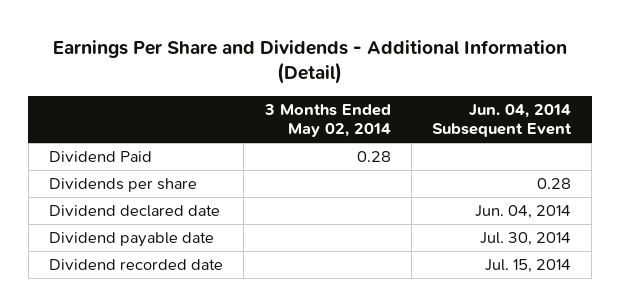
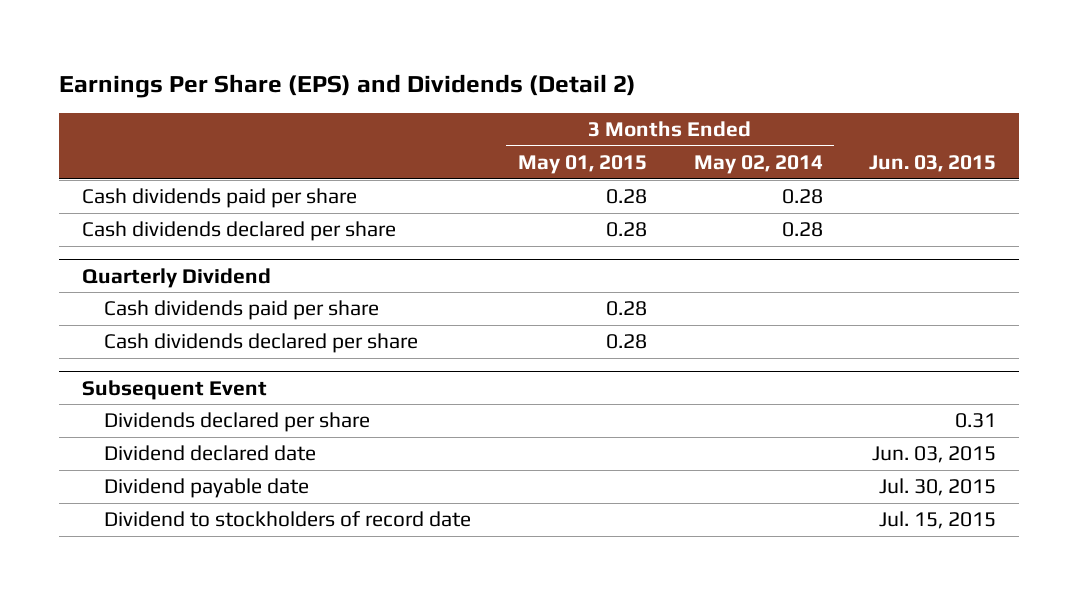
- Earnings Per Share and Dividends - Additional Information (Detail)
+ Earnings Per Share (EPS) and Dividends (Detail 2)
- | 3 Months Ended May 02, 2014 | Jun. 04, 2014 Subsequent Event
+ | 3 Months Ended May 01, 2015 | 3 Months Ended May 02, 2014 | Jun. 03, 2015
- Dividend Paid | 0.28 |
- Dividends per share | | 0.28
- Dividend declared date | | Jun. 04, 2014
- Dividend payable date | | Jul. 30, 2014
- Dividend recorded date | | Jul. 15, 2014
+ Cash dividends paid per share | 0.28 | 0.28 |
+ Cash dividends declared per share | 0.28 | 0.28 |
+ Quarterly Dividend
+ Cash dividends paid per share | 0.28 | |
+ Cash dividends declared per share | 0.28 | |
+ Subsequent Event
+ Dividends declared per share | | | 0.31
+ Dividend declared date | | | Jun. 03, 2015
+ Dividend payable date | | | Jul. 30, 2015
+ Dividend to stockholders of record date | | | Jul. 15, 2015

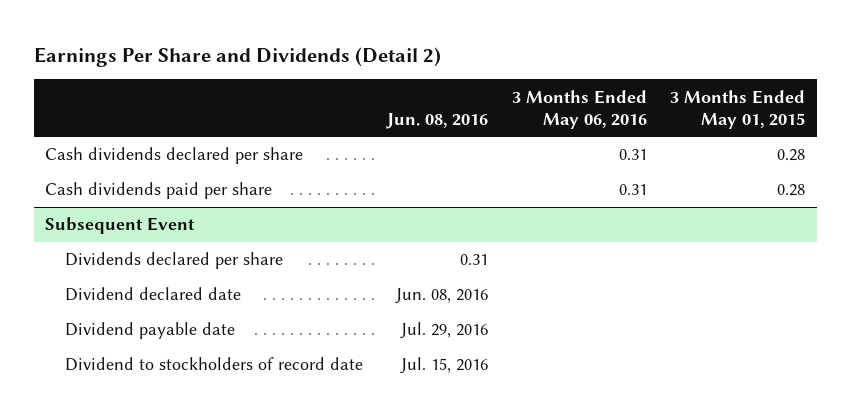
- Earnings Per Share (EPS) and Dividends (Detail 2)
+ Earnings Per Share and Dividends (Detail 2)
- | 3 Months Ended May 01, 2015 | 3 Months Ended May 02, 2014 | Jun. 03, 2015
+ | Jun. 08, 2016 | 3 Months Ended May 06, 2016 | 3 Months Ended May 01, 2015
- Quarterly Dividend
- Cash dividends paid per share | 0.28 | |
- Cash dividends declared per share | 0.28 | |
moved down: Cash dividends paid per share | | 0.31 | 0.28

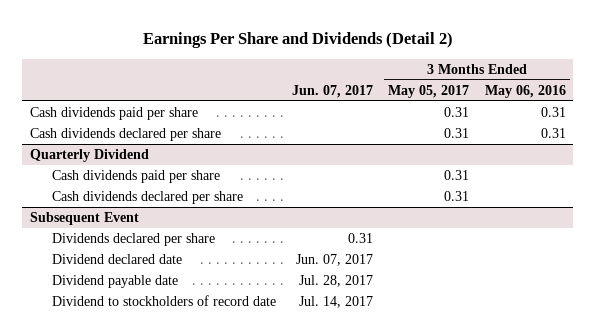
- | Jun. 08, 2016 | 3 Months Ended May 06, 2016 | 3 Months Ended May 01, 2015
+ | Jun. 07, 2017 | 3 Months Ended May 05, 2017 | 3 Months Ended May 06, 2016
moved down: Cash dividends declared per share | | 0.31 | 0.31
+ Quarterly Dividend
+ Cash dividends paid per share | | 0.31 |
+ Cash dividends declared per share | | 0.31 |

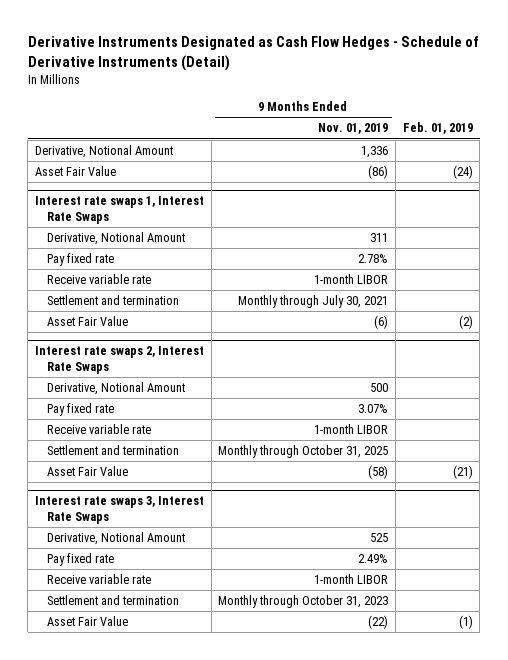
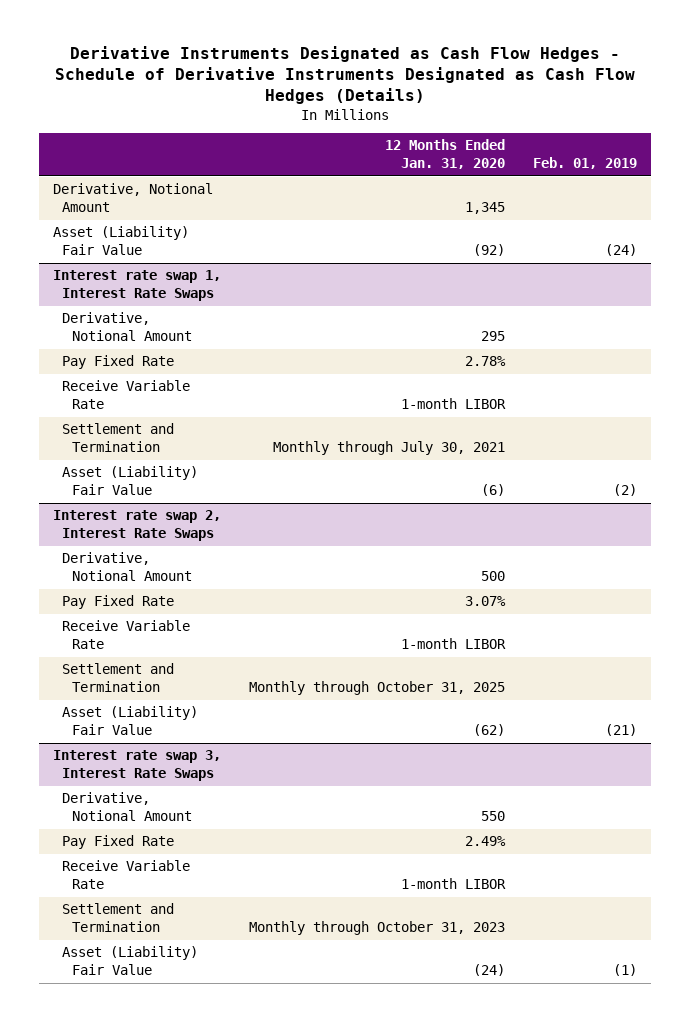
- Derivative Instruments Designated as Cash Flow Hedges - Schedule of Derivative Instruments (Detail)
+ Derivative Instruments Designated as Cash Flow Hedges - Schedule of Derivative Instruments Designated as Cash Flow Hedges (Details)
- | 9 Months Ended Nov. 01, 2019 | Feb. 01, 2019
+ | 12 Months Ended Jan. 31, 2020 | Feb. 01, 2019
- Asset Fair Value | (86) | (24)
- Interest rate swaps 1, Interest Rate Swaps
+ Asset (Liability) Fair Value | (92) | (24)
+ Interest rate swap 1, Interest Rate Swaps
- Pay fixed rate | 2.78% |
- Receive variable rate | 1-month LIBOR |
- Settlement and termination | Monthly through July 30, 2021 |
- Asset Fair Value | (6) | (2)
- Interest rate swaps 2, Interest Rate Swaps
+ Pay Fixed Rate | 2.78% |
+ Receive Variable Rate | 1-month LIBOR |
+ Settlement and Termination | Monthly through July 30, 2021 |
+ Asset (Liability) Fair Value | (6) | (2)
+ Interest rate swap 2, Interest Rate Swaps
- Pay fixed rate | 3.07% |
- Receive variable rate | 1-month LIBOR |
- Settlement and termination | Monthly through October 31, 2025 |
- Asset Fair Value | (58) | (21)
- Interest rate swaps 3, Interest Rate Swaps
+ Pay Fixed Rate | 3.07% |
+ Receive Variable Rate | 1-month LIBOR |
+ Settlement and Termination | Monthly through October 31, 2025 |
+ Asset (Liability) Fair Value | (62) | (21)
+ Interest rate swap 3, Interest Rate Swaps
- Pay fixed rate | 2.49% |
- Receive variable rate | 1-month LIBOR |
- Settlement and termination | Monthly through October 31, 2023 |
- Asset Fair Value | (22) | (1)
+ Pay Fixed Rate | 2.49% |
+ Receive Variable Rate | 1-month LIBOR |
+ Settlement and Termination | Monthly through October 31, 2023 |
+ Asset (Liability) Fair Value | (24) | (1)

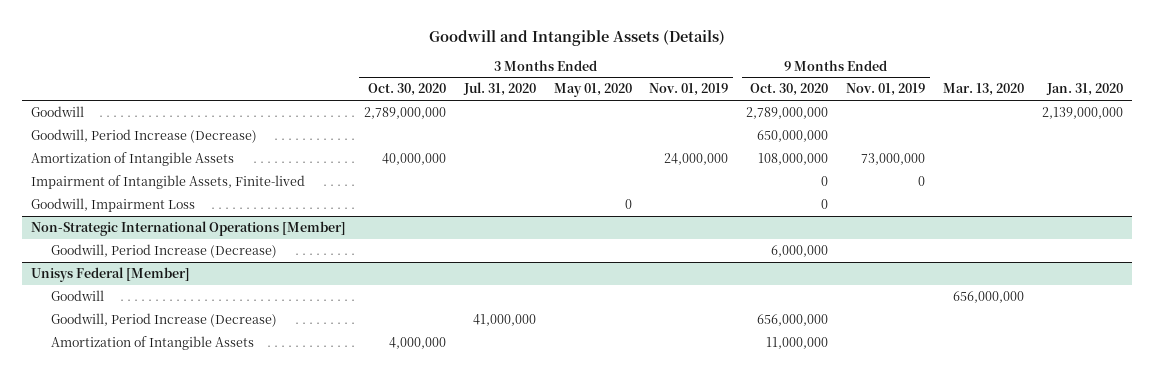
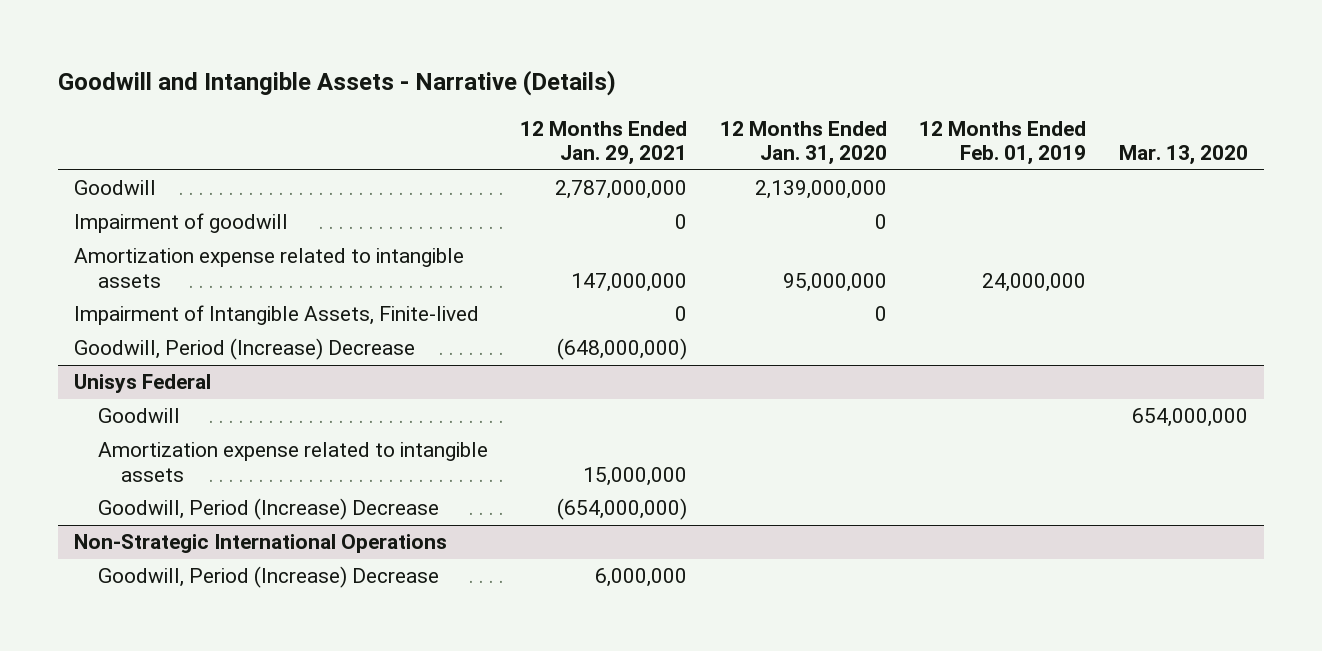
- Goodwill and Intangible Assets (Details)
+ Goodwill and Intangible Assets - Narrative (Details)
- | 3 Months Ended Oct. 30, 2020 | 3 Months Ended Jul. 31, 2020 | 3 Months Ended May 01, 2020 | 3 Months Ended Nov. 01, 2019 | 9 Months Ended Oct. 30, 2020 | 9 Months Ended Nov. 01, 2019 | Mar. 13, 2020 | Jan. 31, 2020
+ | 12 Months Ended Jan. 29, 2021 | 12 Months Ended Jan. 31, 2020 | 12 Months Ended Feb. 01, 2019 | Mar. 13, 2020
- Goodwill, Period Increase (Decrease) | | | | | 650,000,000 | | |
- Amortization of Intangible Assets | 40,000,000 | | | 24,000,000 | 108,000,000 | 73,000,000 | |
+ Impairment of goodwill | 0 | 0 | |
+ Amortization expense related to intangible assets | 147,000,000 | 95,000,000 | 24,000,000 |
- Goodwill, Impairment Loss | | | 0 | | 0 | | |
- Non-Strategic International Operations [Member]
- Goodwill, Period Increase (Decrease) | | | | | 6,000,000 | | |
- Unisys Federal [Member]
- Goodwill | | | | | | | 656,000,000 |
- Goodwill, Period Increase (Decrease) | | 41,000,000 | | | 656,000,000 | | |
- Amortization of Intangible Assets | 4,000,000 | | | | 11,000,000 | | |
+ Goodwill, Period (Increase) Decrease | (648,000,000) | | |
+ Unisys Federal
+ Goodwill | | | | 654,000,000
+ Amortization expense related to intangible assets | 15,000,000 | | |
+ Goodwill, Period (Increase) Decrease | (654,000,000) | | |
+ Non-Strategic International Operations
+ Goodwill, Period (Increase) Decrease | 6,000,000 | | |

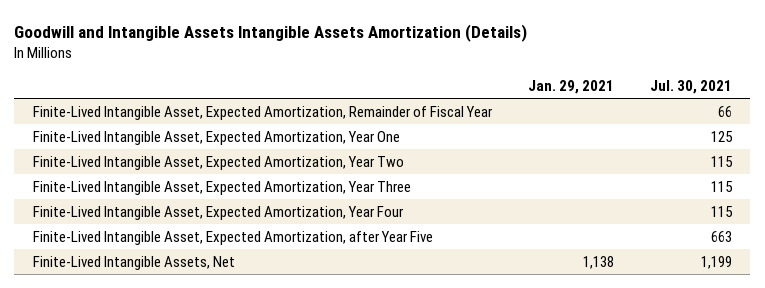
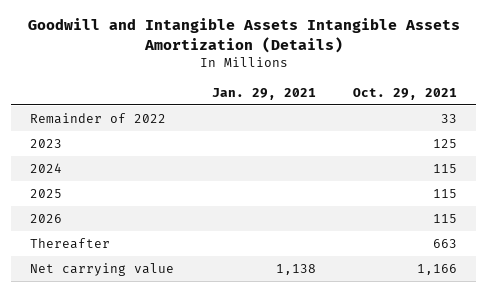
- | Jan. 29, 2021 | Jul. 30, 2021
+ | Jan. 29, 2021 | Oct. 29, 2021
- Finite-Lived Intangible Asset, Expected Amortization, Remainder of Fiscal Year | | 66
- Finite-Lived Intangible Asset, Expected Amortization, Year One | | 125
- Finite-Lived Intangible Asset, Expected Amortization, Year Two | | 115
- Finite-Lived Intangible Asset, Expected Amortization, Year Three | | 115
- Finite-Lived Intangible Asset, Expected Amortization, Year Four | | 115
- Finite-Lived Intangible Asset, Expected Amortization, after Year Five | | 663
- Finite-Lived Intangible Assets, Net | 1,138 | 1,199
+ Remainder of 2022 | | 33
+ 2023 | | 125
+ 2024 | | 115
+ 2025 | | 115
+ 2026 | | 115
+ Thereafter | | 663
+ Net carrying value | 1,138 | 1,166

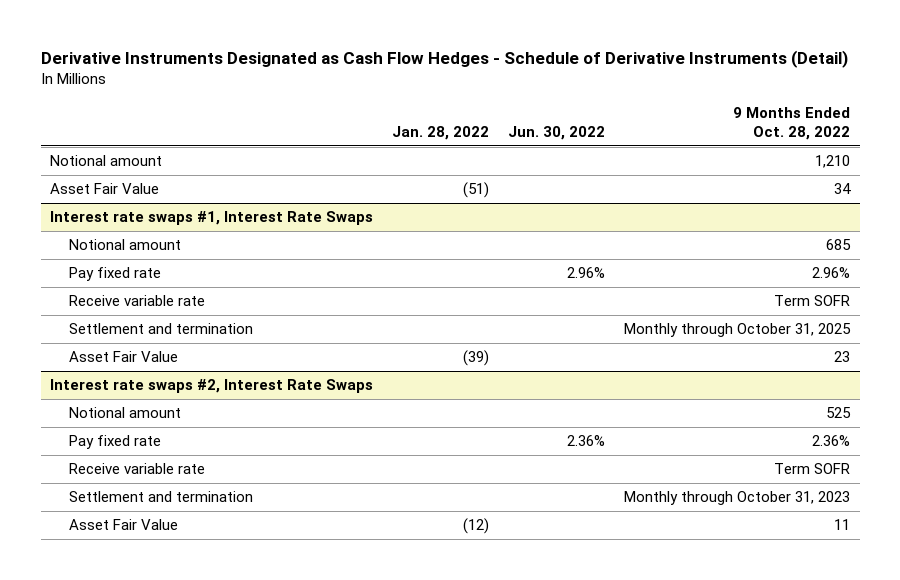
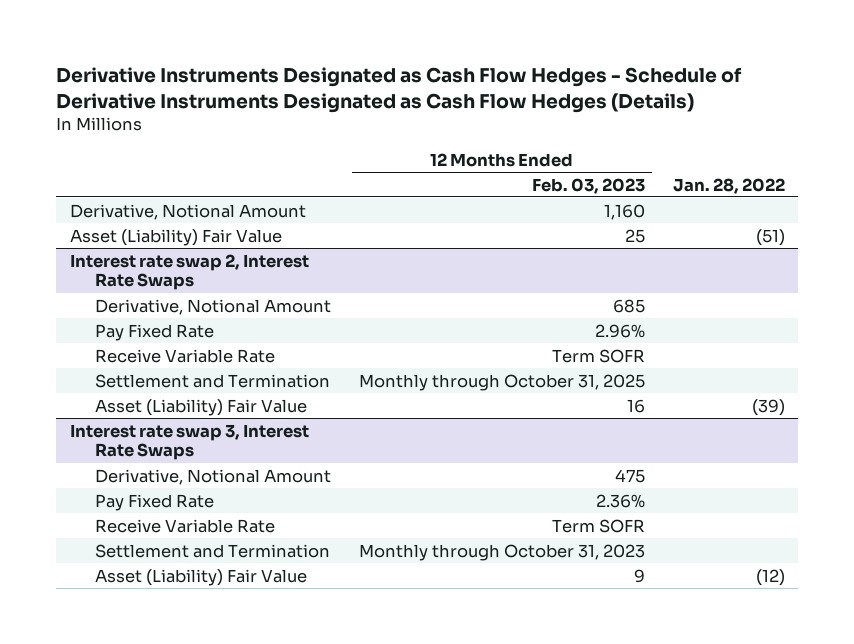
- Derivative Instruments Designated as Cash Flow Hedges - Schedule of Derivative Instruments (Detail)
+ Derivative Instruments Designated as Cash Flow Hedges - Schedule of Derivative Instruments Designated as Cash Flow Hedges (Details)
- | Jan. 28, 2022 | Jun. 30, 2022 | 9 Months Ended Oct. 28, 2022
+ | 12 Months Ended Feb. 03, 2023 | Jan. 28, 2022
- Notional amount | | | 1,210
- Asset Fair Value | (51) | | 34
- Interest rate swaps #1, Interest Rate Swaps
- Notional amount | | | 685
- Pay fixed rate | | 2.96% | 2.96%
- Receive variable rate | | | Term SOFR
- Settlement and termination | | | Monthly through October 31, 2025
- Asset Fair Value | (39) | | 23
- Interest rate swaps #2, Interest Rate Swaps
- Notional amount | | | 525
- Pay fixed rate | | 2.36% | 2.36%
- Receive variable rate | | | Term SOFR
- Settlement and termination | | | Monthly through October 31, 2023
- Asset Fair Value | (12) | | 11
+ Derivative, Notional Amount | 1,160 |
+ Asset (Liability) Fair Value | 25 | (51)
+ Interest rate swap 2, Interest Rate Swaps
+ Derivative, Notional Amount | 685 |
+ Pay Fixed Rate | 2.96% |
+ Receive Variable Rate | Term SOFR |
+ Settlement and Termination | Monthly through October 31, 2025 |
+ Asset (Liability) Fair Value | 16 | (39)
+ Interest rate swap 3, Interest Rate Swaps
+ Derivative, Notional Amount | 475 |
+ Pay Fixed Rate | 2.36% |
+ Receive Variable Rate | Term SOFR |
+ Settlement and Termination | Monthly through October 31, 2023 |
+ Asset (Liability) Fair Value | 9 | (12)

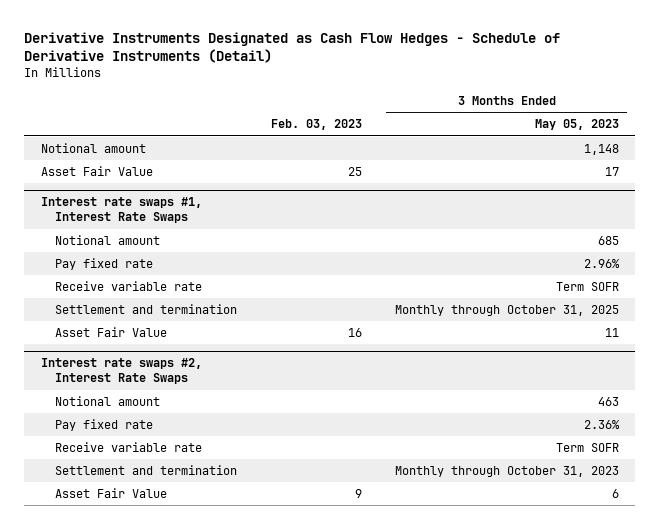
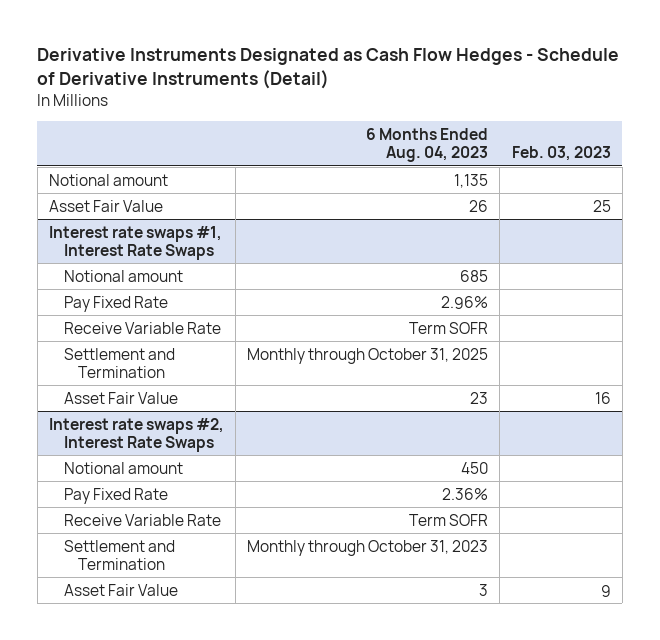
- | Feb. 03, 2023 | 3 Months Ended May 05, 2023
+ | 6 Months Ended Aug. 04, 2023 | Feb. 03, 2023
@ Interest rate swaps #1, Interest Rate Swaps
- Pay fixed rate | | 2.96%
- Receive variable rate | | Term SOFR
- Settlement and termination | | Monthly through October 31, 2025
+ Pay Fixed Rate | 2.96% |
+ Receive Variable Rate | Term SOFR |
+ Settlement and Termination | Monthly through October 31, 2025 |
@ Interest rate swaps #2, Interest Rate Swaps
- Pay fixed rate | | 2.36%
- Receive variable rate | | Term SOFR
- Settlement and termination | | Monthly through October 31, 2023
+ Pay Fixed Rate | 2.36% |
+ Receive Variable Rate | Term SOFR |
+ Settlement and Termination | Monthly through October 31, 2023 |

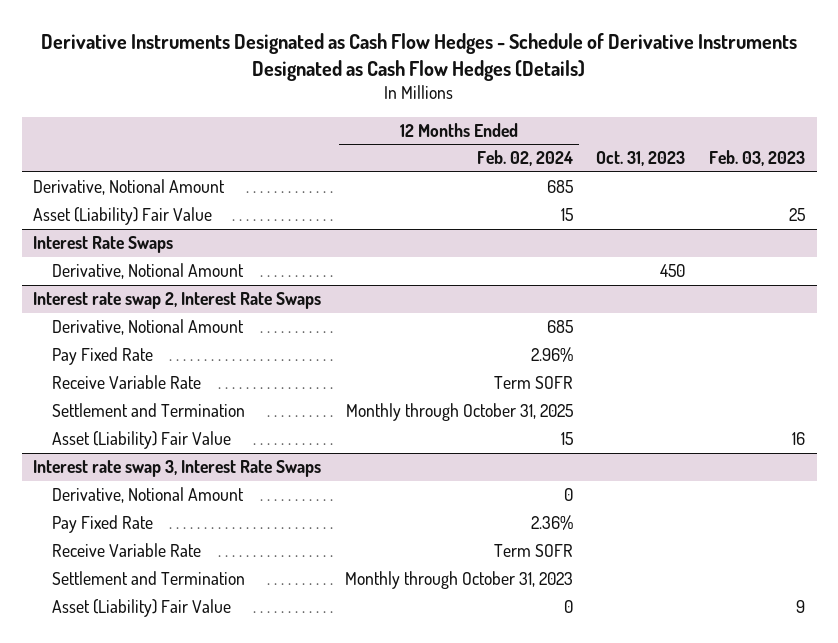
- Derivative Instruments Designated as Cash Flow Hedges - Schedule of Derivative Instruments (Detail)
+ Derivative Instruments Designated as Cash Flow Hedges - Schedule of Derivative Instruments Designated as Cash Flow Hedges (Details)
- | 6 Months Ended Aug. 04, 2023 | Feb. 03, 2023
+ | 12 Months Ended Feb. 02, 2024 | Oct. 31, 2023 | Feb. 03, 2023
- Notional amount | 1,135 |
- Asset Fair Value | 26 | 25
- Interest rate swaps #1, Interest Rate Swaps
- Notional amount | 685 |
- Pay Fixed Rate | 2.96% |
- Receive Variable Rate | Term SOFR |
- Settlement and Termination | Monthly through October 31, 2025 |
- Asset Fair Value | 23 | 16
- Interest rate swaps #2, Interest Rate Swaps
- Notional amount | 450 |
+ Derivative, Notional Amount | 685 | |
+ Asset (Liability) Fair Value | 15 | | 25
+ Interest Rate Swaps
+ Derivative, Notional Amount | | 450 |
+ Interest rate swap 2, Interest Rate Swaps
+ Derivative, Notional Amount | 685 | |
- Asset Fair Value | 3 | 9
+ Asset (Liability) Fair Value | 15 | | 16
+ Interest rate swap 3, Interest Rate Swaps
+ Derivative, Notional Amount | 0 | |
+ Pay Fixed Rate | 2.36% | |
+ Receive Variable Rate | Term SOFR | |
+ Settlement and Termination | Monthly through October 31, 2023 | |
+ Asset (Liability) Fair Value | 0 | | 9

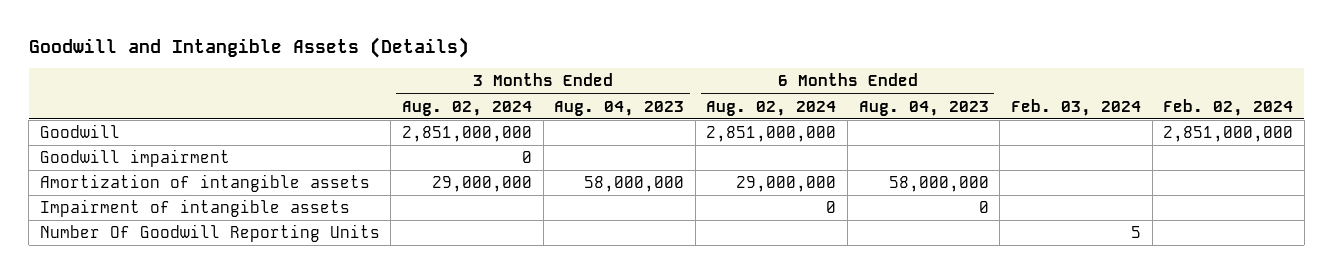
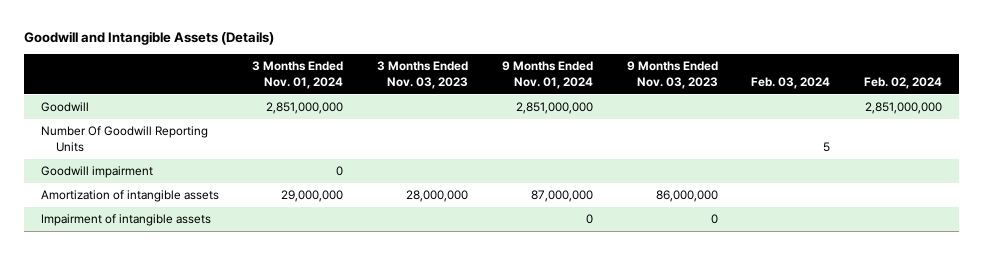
- | 3 Months Ended Aug. 02, 2024 | 3 Months Ended Aug. 04, 2023 | 6 Months Ended Aug. 02, 2024 | 6 Months Ended Aug. 04, 2023 | Feb. 03, 2024 | Feb. 02, 2024
+ | 3 Months Ended Nov. 01, 2024 | 3 Months Ended Nov. 03, 2023 | 9 Months Ended Nov. 01, 2024 | 9 Months Ended Nov. 03, 2023 | Feb. 03, 2024 | Feb. 02, 2024
moved up: Number Of Goodwill Reporting Units | | | | | 5 |

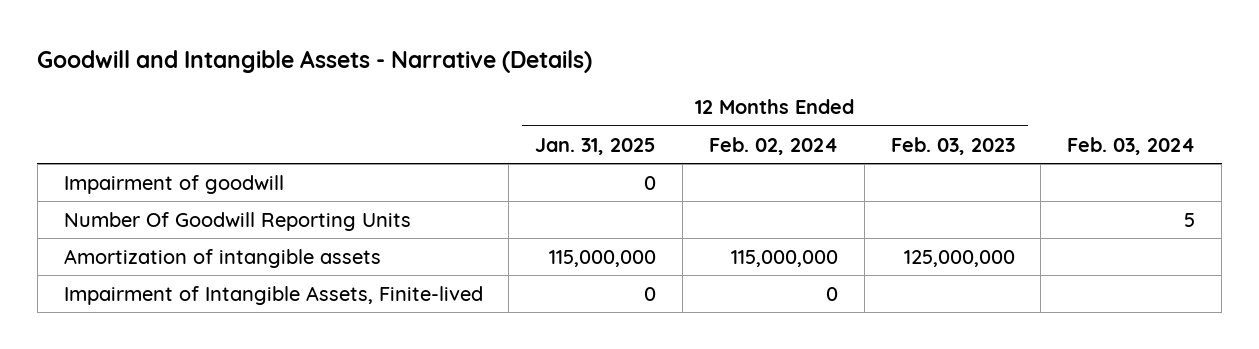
- Goodwill and Intangible Assets (Details)
+ Goodwill and Intangible Assets - Narrative (Details)
- | 3 Months Ended Nov. 01, 2024 | 3 Months Ended Nov. 03, 2023 | 9 Months Ended Nov. 01, 2024 | 9 Months Ended Nov. 03, 2023 | Feb. 03, 2024 | Feb. 02, 2024
+ | 12 Months Ended Jan. 31, 2025 | 12 Months Ended Feb. 02, 2024 | 12 Months Ended Feb. 03, 2023 | Feb. 03, 2024
- Goodwill | 2,851,000,000 | | 2,851,000,000 | | | 2,851,000,000
+ Impairment of goodwill | 0 | | |
- Goodwill impairment | 0 | | | | |
- Impairment of intangible assets | | | 0 | 0 | |
+ Impairment of Intangible Assets, Finite-lived | 0 | 0 | |

